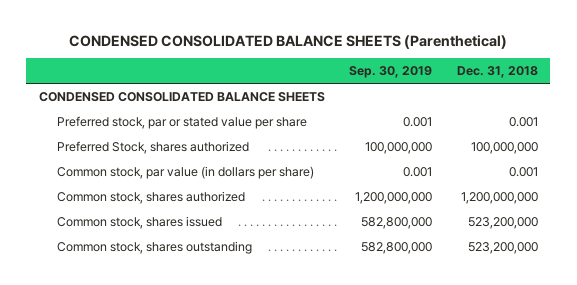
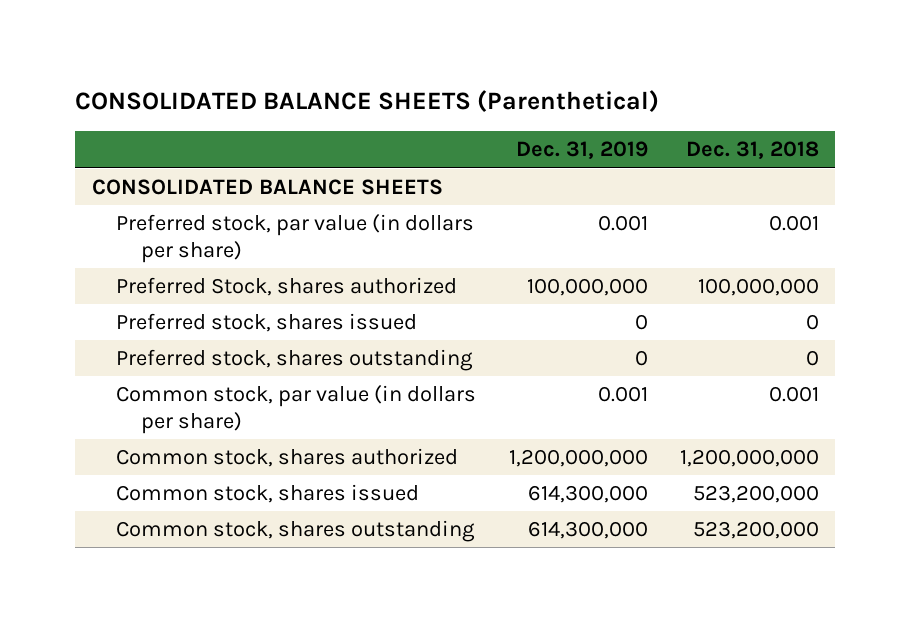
- CONDENSED CONSOLIDATED BALANCE SHEETS (Parenthetical)
+ CONSOLIDATED BALANCE SHEETS (Parenthetical)
- | Sep. 30, 2019 | Dec. 31, 2018
+ | Dec. 31, 2019 | Dec. 31, 2018
- CONDENSED CONSOLIDATED BALANCE SHEETS
- Preferred stock, par or stated value per share | 0.001 | 0.001
+ CONSOLIDATED BALANCE SHEETS
+ Preferred stock, par value (in dollars per share) | 0.001 | 0.001
+ Preferred stock, shares issued | 0 | 0
+ Preferred stock, shares outstanding | 0 | 0

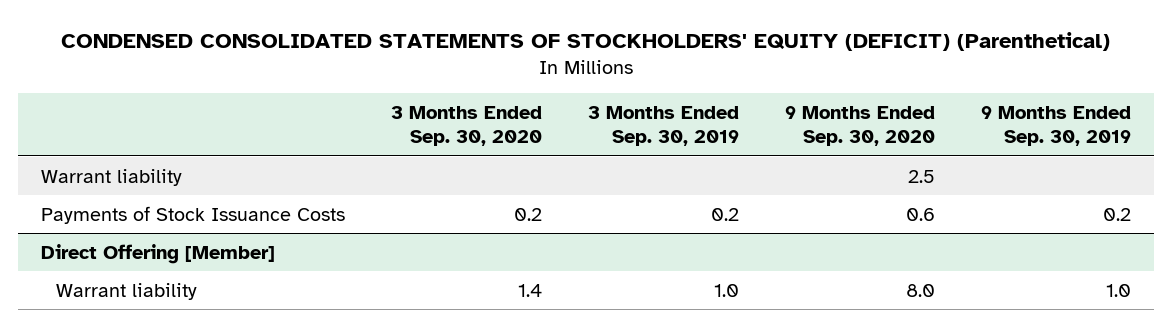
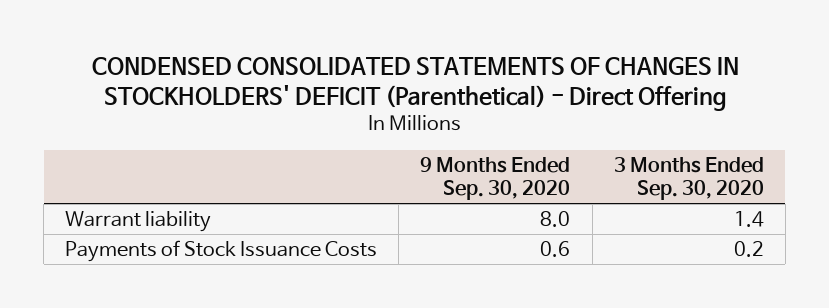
- CONDENSED CONSOLIDATED STATEMENTS OF STOCKHOLDERS' EQUITY (DEFICIT) (Parenthetical)
+ CONDENSED CONSOLIDATED STATEMENTS OF CHANGES IN STOCKHOLDERS' DEFICIT (Parenthetical) - Direct Offering
- | 3 Months Ended Sep. 30, 2020 | 3 Months Ended Sep. 30, 2019 | 9 Months Ended Sep. 30, 2020 | 9 Months Ended Sep. 30, 2019
+ | 9 Months Ended Sep. 30, 2020 | 3 Months Ended Sep. 30, 2020
- Warrant liability | | | 2.5 |
- Direct Offering [Member]
moved down: Payments of Stock Issuance Costs | 0.6 | 0.2

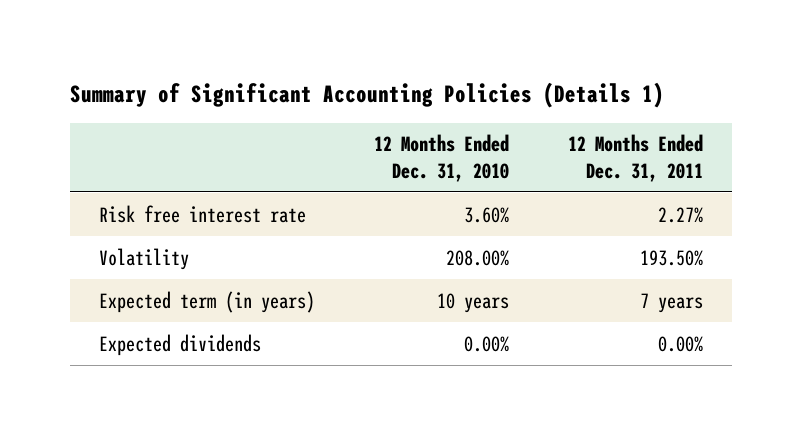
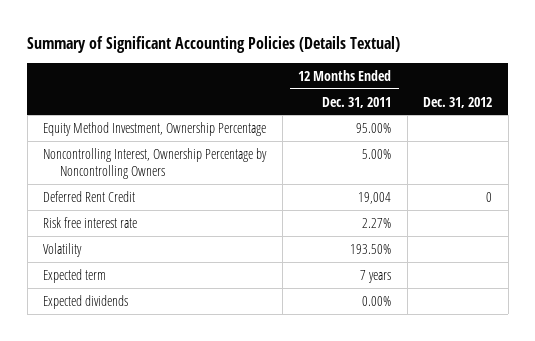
- Summary of Significant Accounting Policies (Details 1)
+ Summary of Significant Accounting Policies (Details Textual)
- | 12 Months Ended Dec. 31, 2010 | 12 Months Ended Dec. 31, 2011
+ | 12 Months Ended Dec. 31, 2011 | Dec. 31, 2012
+ Equity Method Investment, Ownership Percentage | 95.00% |
+ Noncontrolling Interest, Ownership Percentage by Noncontrolling Owners | 5.00% |
+ Deferred Rent Credit | 19,004 | 0
- Expected term (in years) | 10 years | 7 years
+ Expected term | 7 years |

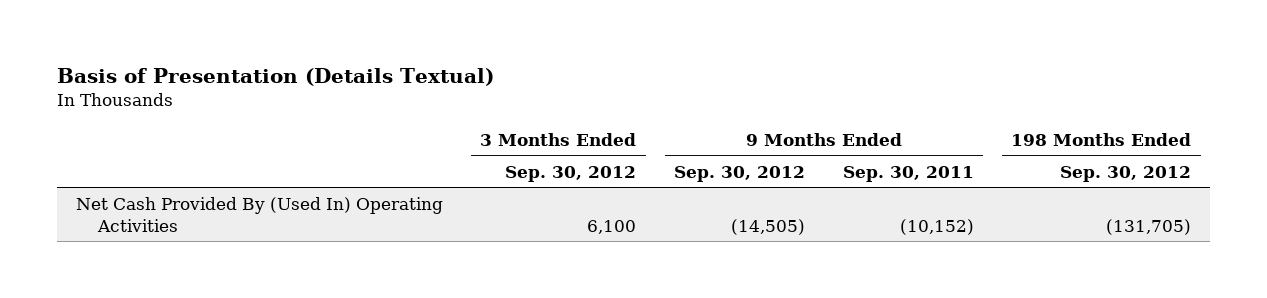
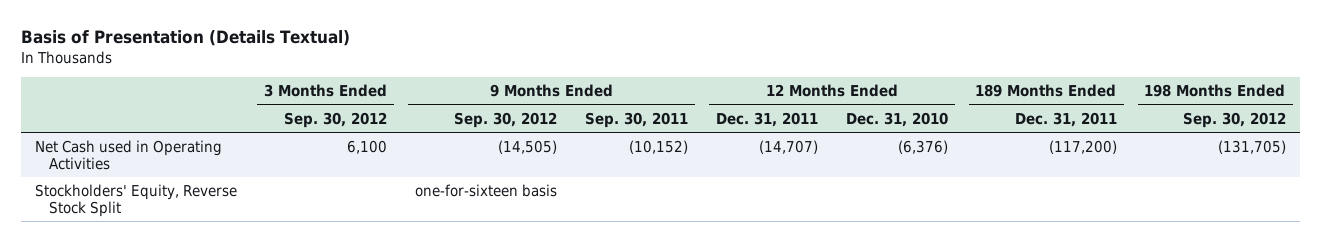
- | 3 Months Ended Sep. 30, 2012 | 9 Months Ended Sep. 30, 2012 | 9 Months Ended Sep. 30, 2011 | 198 Months Ended Sep. 30, 2012
+ | 3 Months Ended Sep. 30, 2012 | 9 Months Ended Sep. 30, 2012 | 9 Months Ended Sep. 30, 2011 | 12 Months Ended Dec. 31, 2011 | 12 Months Ended Dec. 31, 2010 | 189 Months Ended Dec. 31, 2011 | 198 Months Ended Sep. 30, 2012
- Net Cash Provided By (Used In) Operating Activities | 6,100 | (14,505) | (10,152) | (131,705)
+ Net Cash used in Operating Activities | 6,100 | (14,505) | (10,152) | (14,707) | (6,376) | (117,200) | (131,705)
+ Stockholders' Equity, Reverse Stock Split | | one-for-sixteen basis | | | | |

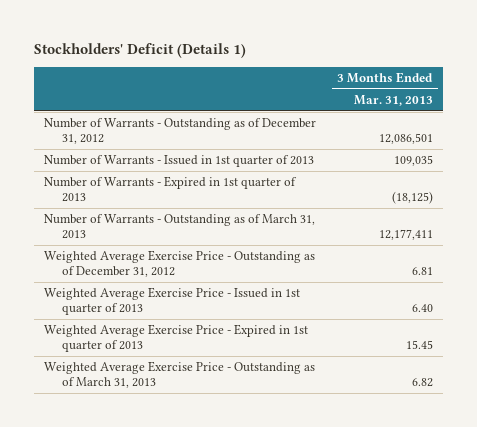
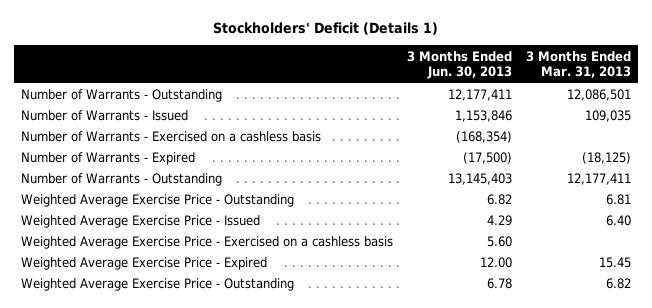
- | 3 Months Ended Mar. 31, 2013
+ | 3 Months Ended Jun. 30, 2013 | 3 Months Ended Mar. 31, 2013
- Number of Warrants - Outstanding as of December 31, 2012 | 12,086,501
- Number of Warrants - Issued in 1st quarter of 2013 | 109,035
- Number of Warrants - Expired in 1st quarter of 2013 | (18,125)
- Number of Warrants - Outstanding as of March 31, 2013 | 12,177,411
- Weighted Average Exercise Price - Outstanding as of December 31, 2012 | 6.81
- Weighted Average Exercise Price - Issued in 1st quarter of 2013 | 6.40
- Weighted Average Exercise Price - Expired in 1st quarter of 2013 | 15.45
- Weighted Average Exercise Price - Outstanding as of March 31, 2013 | 6.82
+ Number of Warrants - Outstanding | 12,177,411 | 12,086,501
+ Number of Warrants - Issued | 1,153,846 | 109,035
+ Number of Warrants - Exercised on a cashless basis | (168,354) |
+ Number of Warrants - Expired | (17,500) | (18,125)
+ Number of Warrants - Outstanding | 13,145,403 | 12,177,411
+ Weighted Average Exercise Price - Outstanding | 6.82 | 6.81
+ Weighted Average Exercise Price - Issued | 4.29 | 6.40
+ Weighted Average Exercise Price - Exercised on a cashless basis | 5.60 |
+ Weighted Average Exercise Price - Expired | 12.00 | 15.45
+ Weighted Average Exercise Price - Outstanding | 6.78 | 6.82

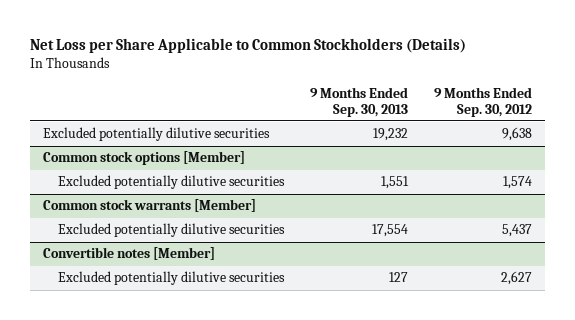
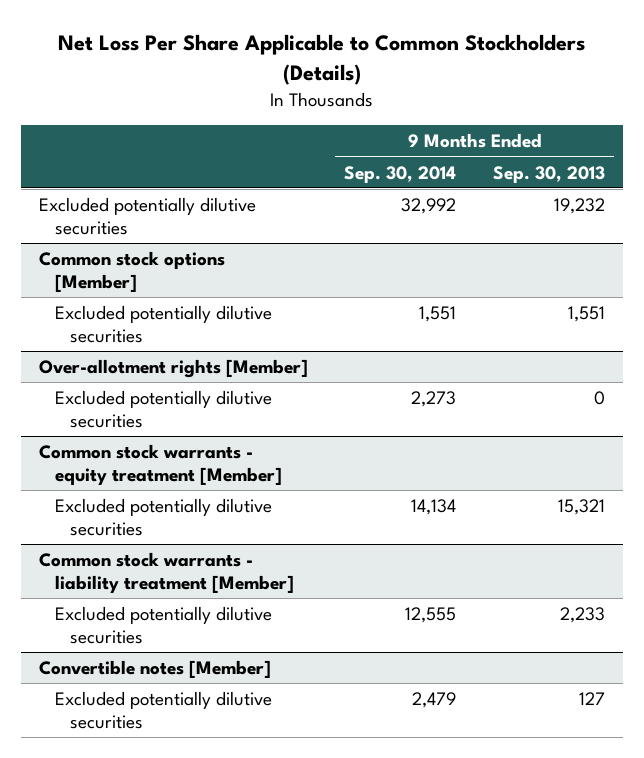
- Net Loss per Share Applicable to Common Stockholders (Details)
+ Net Loss Per Share Applicable to Common Stockholders (Details)
- | 9 Months Ended Sep. 30, 2013 | 9 Months Ended Sep. 30, 2012
+ | 9 Months Ended Sep. 30, 2014 | 9 Months Ended Sep. 30, 2013
- Common stock warrants [Member]
- Excluded potentially dilutive securities | 17,554 | 5,437
+ Over-allotment rights [Member]
+ Excluded potentially dilutive securities | 2,273 | 0
+ Common stock warrants - equity treatment [Member]
+ Excluded potentially dilutive securities | 14,134 | 15,321
+ Common stock warrants - liability treatment [Member]
+ Excluded potentially dilutive securities | 12,555 | 2,233

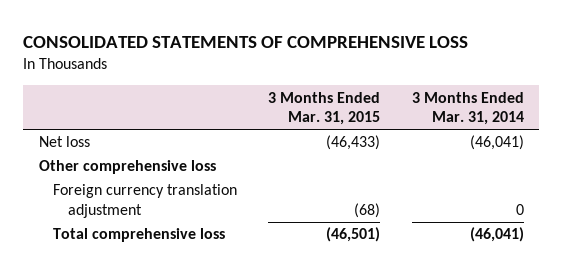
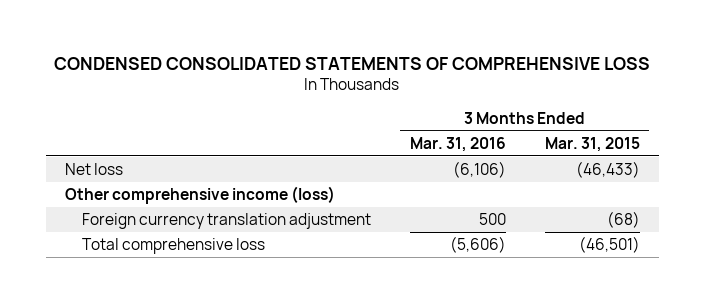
- CONSOLIDATED STATEMENTS OF COMPREHENSIVE LOSS
+ CONDENSED CONSOLIDATED STATEMENTS OF COMPREHENSIVE LOSS
- | 3 Months Ended Mar. 31, 2015 | 3 Months Ended Mar. 31, 2014
+ | 3 Months Ended Mar. 31, 2016 | 3 Months Ended Mar. 31, 2015
- Other comprehensive loss
+ Other comprehensive income (loss)

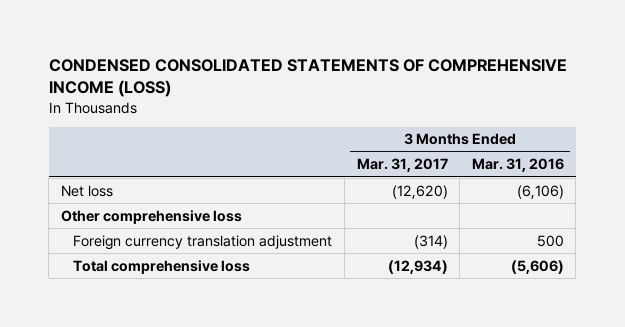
- CONDENSED CONSOLIDATED STATEMENTS OF COMPREHENSIVE LOSS
+ CONDENSED CONSOLIDATED STATEMENTS OF COMPREHENSIVE INCOME (LOSS)
- | 3 Months Ended Mar. 31, 2016 | 3 Months Ended Mar. 31, 2015
+ | 3 Months Ended Mar. 31, 2017 | 3 Months Ended Mar. 31, 2016
- Other comprehensive income (loss)
+ Other comprehensive loss

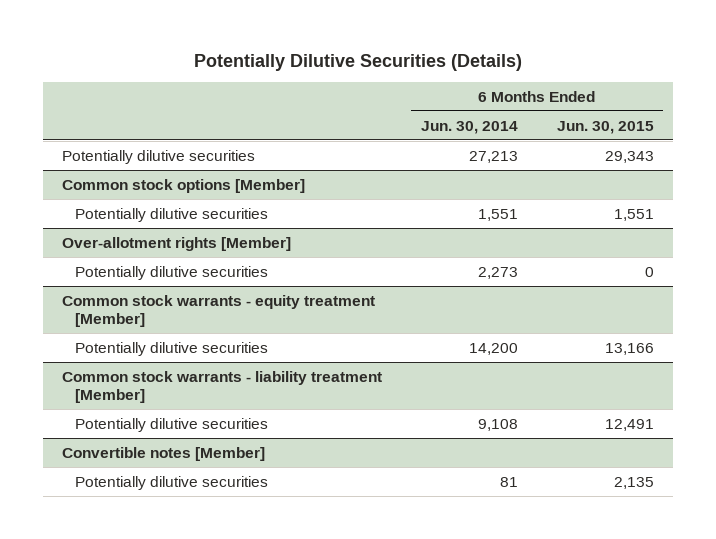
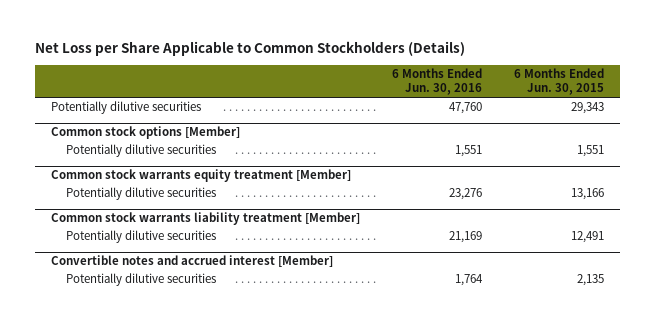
- Potentially Dilutive Securities (Details)
+ Net Loss per Share Applicable to Common Stockholders (Details)
- | 6 Months Ended Jun. 30, 2014 | 6 Months Ended Jun. 30, 2015
+ | 6 Months Ended Jun. 30, 2016 | 6 Months Ended Jun. 30, 2015
- Over-allotment rights [Member]
- Potentially dilutive securities | 2,273 | 0
- Common stock warrants - equity treatment [Member]
+ Common stock warrants equity treatment [Member]
- Common stock warrants - liability treatment [Member]
+ Common stock warrants liability treatment [Member]
- Convertible notes [Member]
+ Convertible notes and accrued interest [Member]

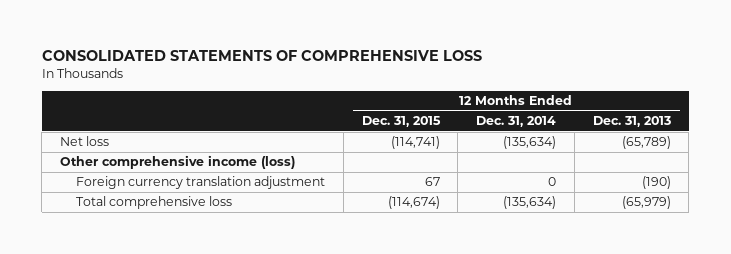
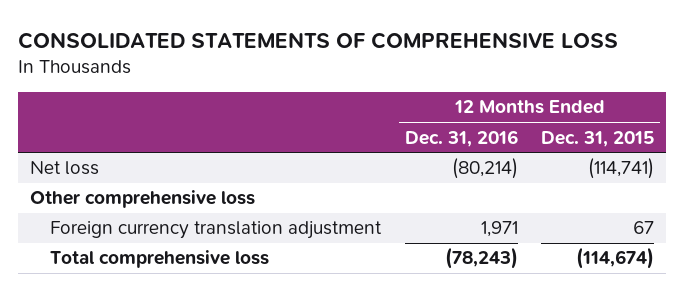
- | 12 Months Ended Dec. 31, 2015 | 12 Months Ended Dec. 31, 2014 | 12 Months Ended Dec. 31, 2013
+ | 12 Months Ended Dec. 31, 2016 | 12 Months Ended Dec. 31, 2015
- Other comprehensive income (loss)
+ Other comprehensive loss

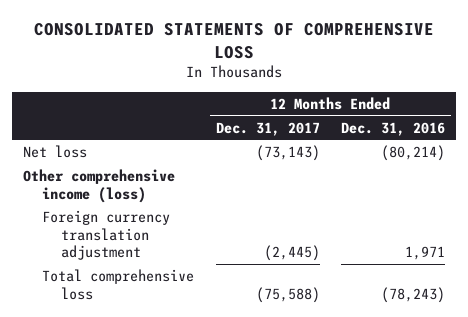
- | 12 Months Ended Dec. 31, 2016 | 12 Months Ended Dec. 31, 2015
+ | 12 Months Ended Dec. 31, 2017 | 12 Months Ended Dec. 31, 2016
- Other comprehensive loss
+ Other comprehensive income (loss)

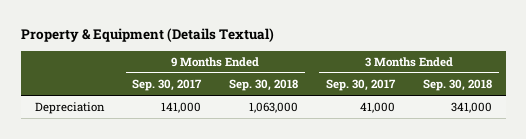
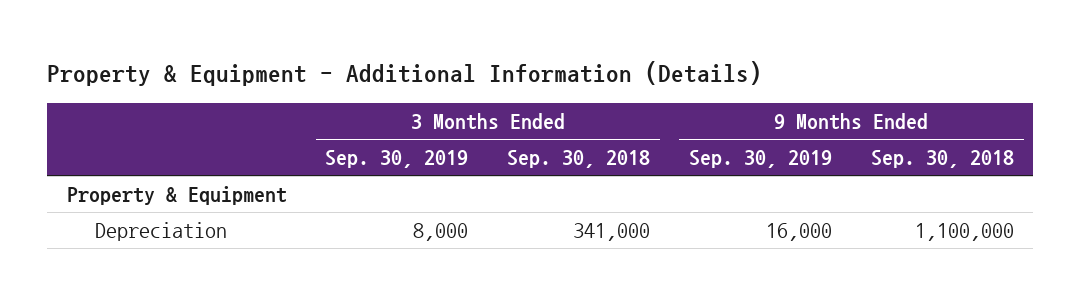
- Property & Equipment (Details Textual)
+ Property & Equipment - Additional Information (Details)
- | 9 Months Ended Sep. 30, 2017 | 9 Months Ended Sep. 30, 2018 | 3 Months Ended Sep. 30, 2017 | 3 Months Ended Sep. 30, 2018
+ | 3 Months Ended Sep. 30, 2019 | 3 Months Ended Sep. 30, 2018 | 9 Months Ended Sep. 30, 2019 | 9 Months Ended Sep. 30, 2018
- Depreciation | 141,000 | 1,063,000 | 41,000 | 341,000
+ Property & Equipment
+ Depreciation | 8,000 | 341,000 | 16,000 | 1,100,000

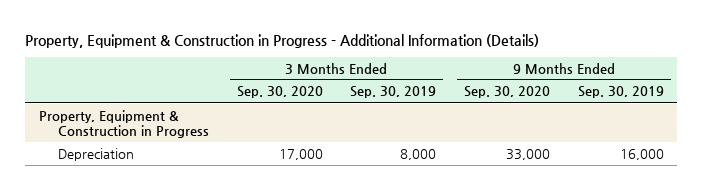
- Property & Equipment - Additional Information (Details)
+ Property, Equipment & Construction in Progress - Additional Information (Details)
- | 3 Months Ended Sep. 30, 2019 | 3 Months Ended Sep. 30, 2018 | 9 Months Ended Sep. 30, 2019 | 9 Months Ended Sep. 30, 2018
+ | 3 Months Ended Sep. 30, 2020 | 3 Months Ended Sep. 30, 2019 | 9 Months Ended Sep. 30, 2020 | 9 Months Ended Sep. 30, 2019
- Property & Equipment
+ Property, Equipment & Construction in Progress

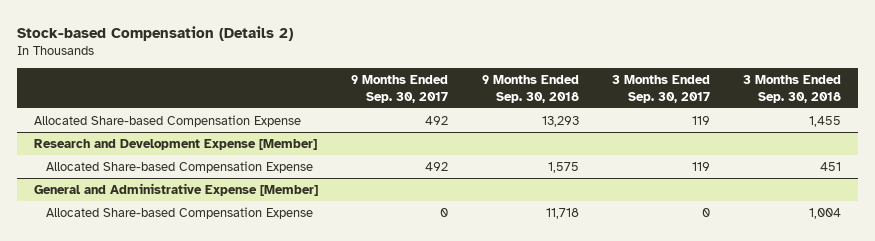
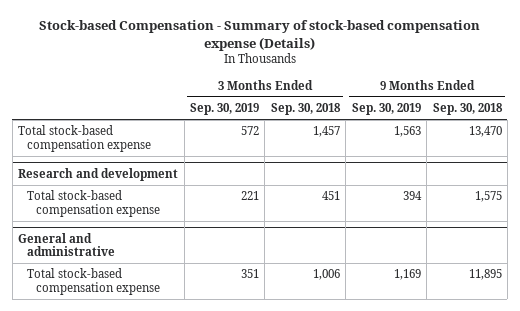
- Stock-based Compensation (Details 2)
+ Stock-based Compensation - Summary of stock-based compensation expense (Details)
- | 9 Months Ended Sep. 30, 2017 | 9 Months Ended Sep. 30, 2018 | 3 Months Ended Sep. 30, 2017 | 3 Months Ended Sep. 30, 2018
+ | 3 Months Ended Sep. 30, 2019 | 3 Months Ended Sep. 30, 2018 | 9 Months Ended Sep. 30, 2019 | 9 Months Ended Sep. 30, 2018
- Allocated Share-based Compensation Expense | 492 | 13,293 | 119 | 1,455
- Research and Development Expense [Member]
- Allocated Share-based Compensation Expense | 492 | 1,575 | 119 | 451
- General and Administrative Expense [Member]
- Allocated Share-based Compensation Expense | 0 | 11,718 | 0 | 1,004
+ Total stock-based compensation expense | 572 | 1,457 | 1,563 | 13,470
+ Research and development
+ Total stock-based compensation expense | 221 | 451 | 394 | 1,575
+ General and administrative
+ Total stock-based compensation expense | 351 | 1,006 | 1,169 | 11,895

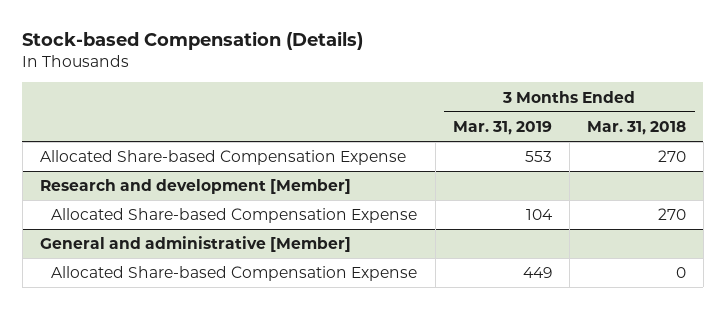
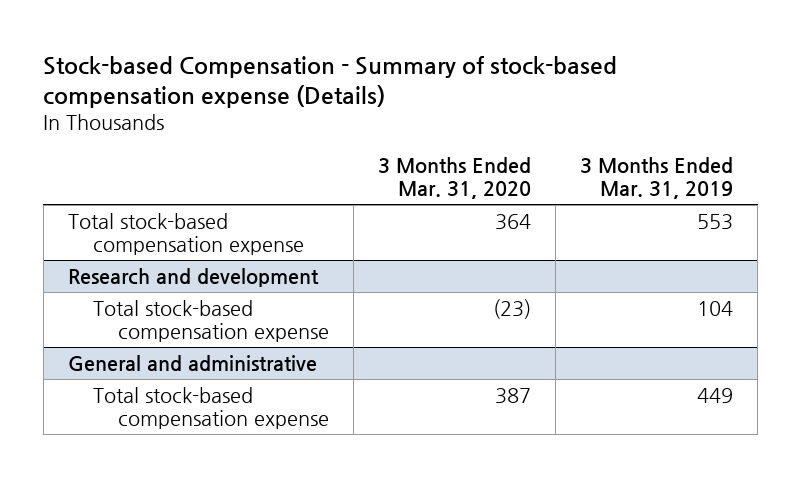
- Stock-based Compensation (Details)
+ Stock-based Compensation - Summary of stock-based compensation expense (Details)
- | 3 Months Ended Mar. 31, 2019 | 3 Months Ended Mar. 31, 2018
+ | 3 Months Ended Mar. 31, 2020 | 3 Months Ended Mar. 31, 2019
- Allocated Share-based Compensation Expense | 553 | 270
- Research and development [Member]
- Allocated Share-based Compensation Expense | 104 | 270
- General and administrative [Member]
- Allocated Share-based Compensation Expense | 449 | 0
+ Total stock-based compensation expense | 364 | 553
+ Research and development
+ Total stock-based compensation expense | (23) | 104
+ General and administrative
+ Total stock-based compensation expense | 387 | 449

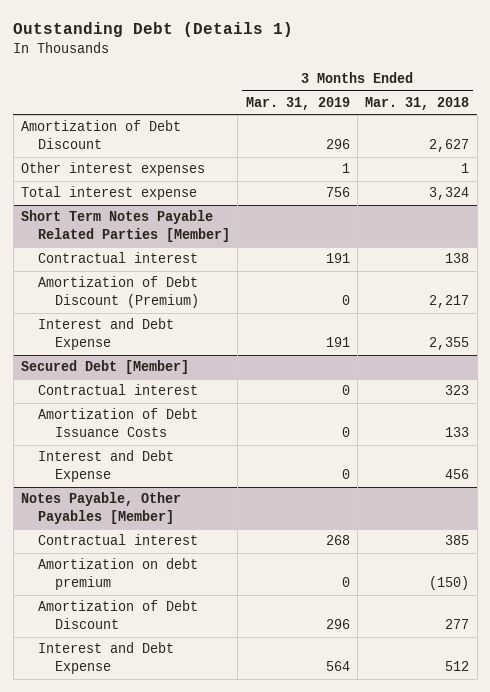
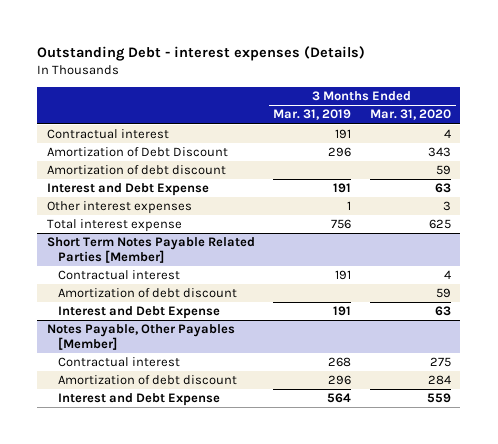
- Outstanding Debt (Details 1)
+ Outstanding Debt - interest expenses (Details)
- | 3 Months Ended Mar. 31, 2019 | 3 Months Ended Mar. 31, 2018
+ | 3 Months Ended Mar. 31, 2019 | 3 Months Ended Mar. 31, 2020
+ Contractual interest | 191 | 4
+ Amortization of debt discount | | 59
+ Interest and Debt Expense | 191 | 63
@ Short Term Notes Payable Related Parties [Member]
- Amortization of Debt Discount (Premium) | 0 | 2,217
+ Amortization of debt discount | | 59
- Secured Debt [Member]
- Contractual interest | 0 | 323
- Amortization of Debt Issuance Costs | 0 | 133
- Interest and Debt Expense | 0 | 456
@ Notes Payable, Other Payables [Member]
- Amortization on debt premium | 0 | (150)
- Amortization of Debt Discount | 296 | 277
+ Amortization of debt discount | 296 | 284

